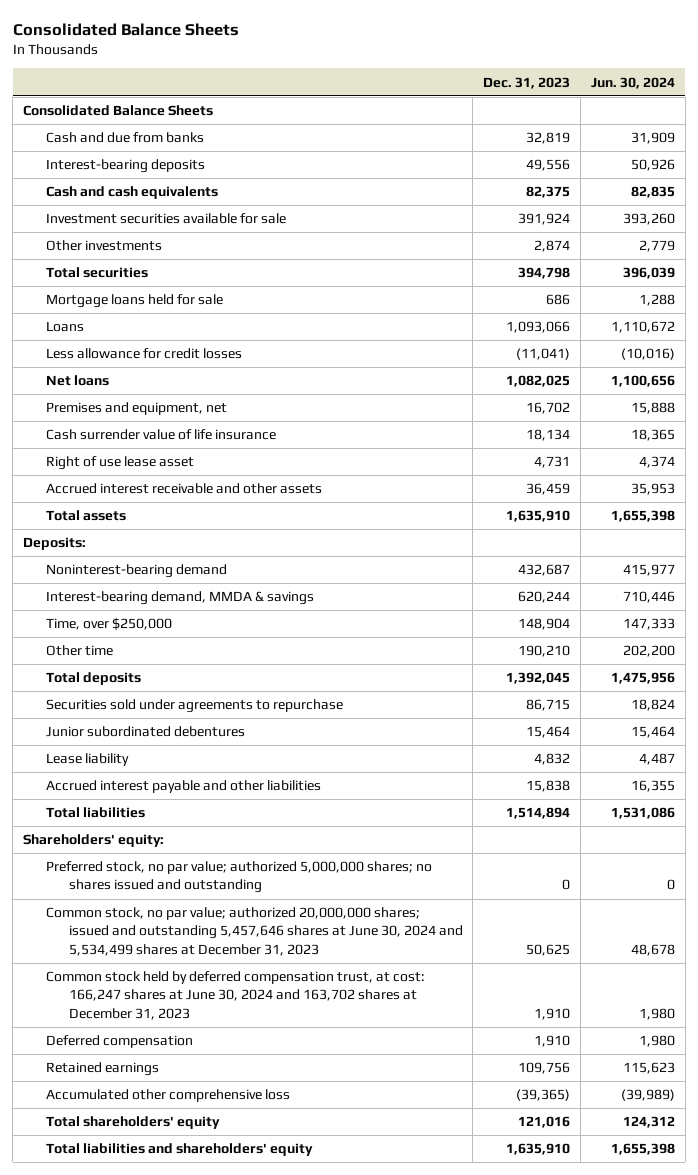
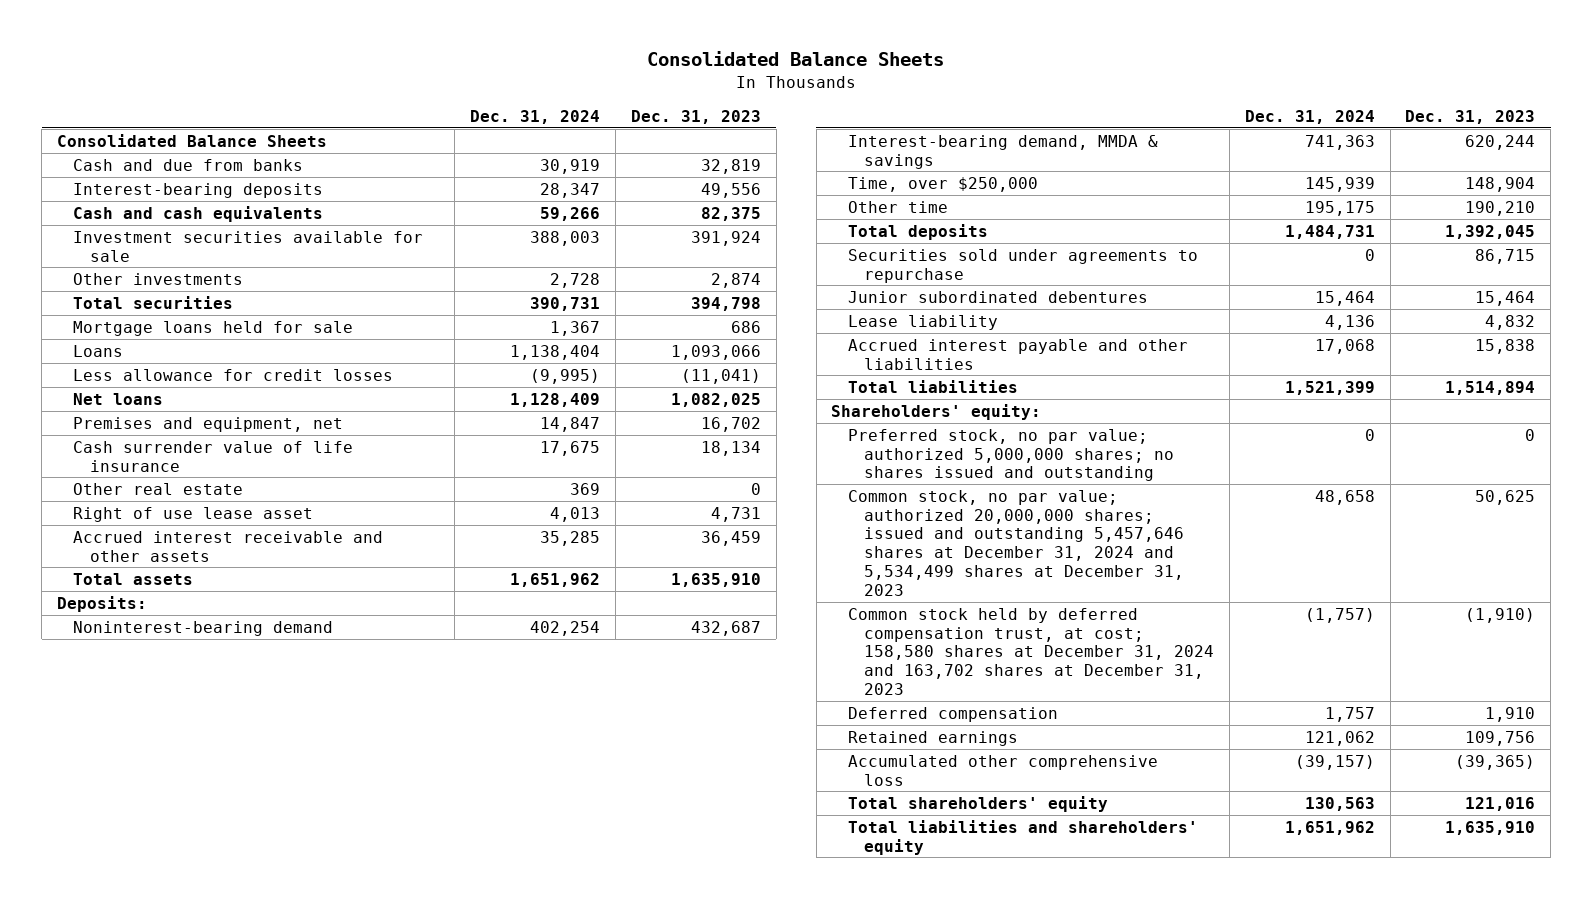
- | Dec. 31, 2023 | Jun. 30, 2024
+ | Dec. 31, 2024 | Dec. 31, 2023
+ Other real estate | 369 | 0
- Common stock, no par value; authorized 20,000,000 shares; issued and outstanding 5,457,646 shares at June 30, 2024 and 5,534,499 shares at December 31, 2023 | 50,625 | 48,678
- Common stock held by deferred compensation trust, at cost: 166,247 shares at June 30, 2024 and 163,702 shares at December 31, 2023 | 1,910 | 1,980
+ Common stock, no par value; authorized 20,000,000 shares; issued and outstanding 5,457,646 shares at December 31, 2024 and 5,534,499 shares at December 31, 2023 | 48,658 | 50,625
+ Common stock held by deferred compensation trust, at cost; 158,580 shares at December 31, 2024 and 163,702 shares at December 31, 2023 | (1,757) | (1,910)

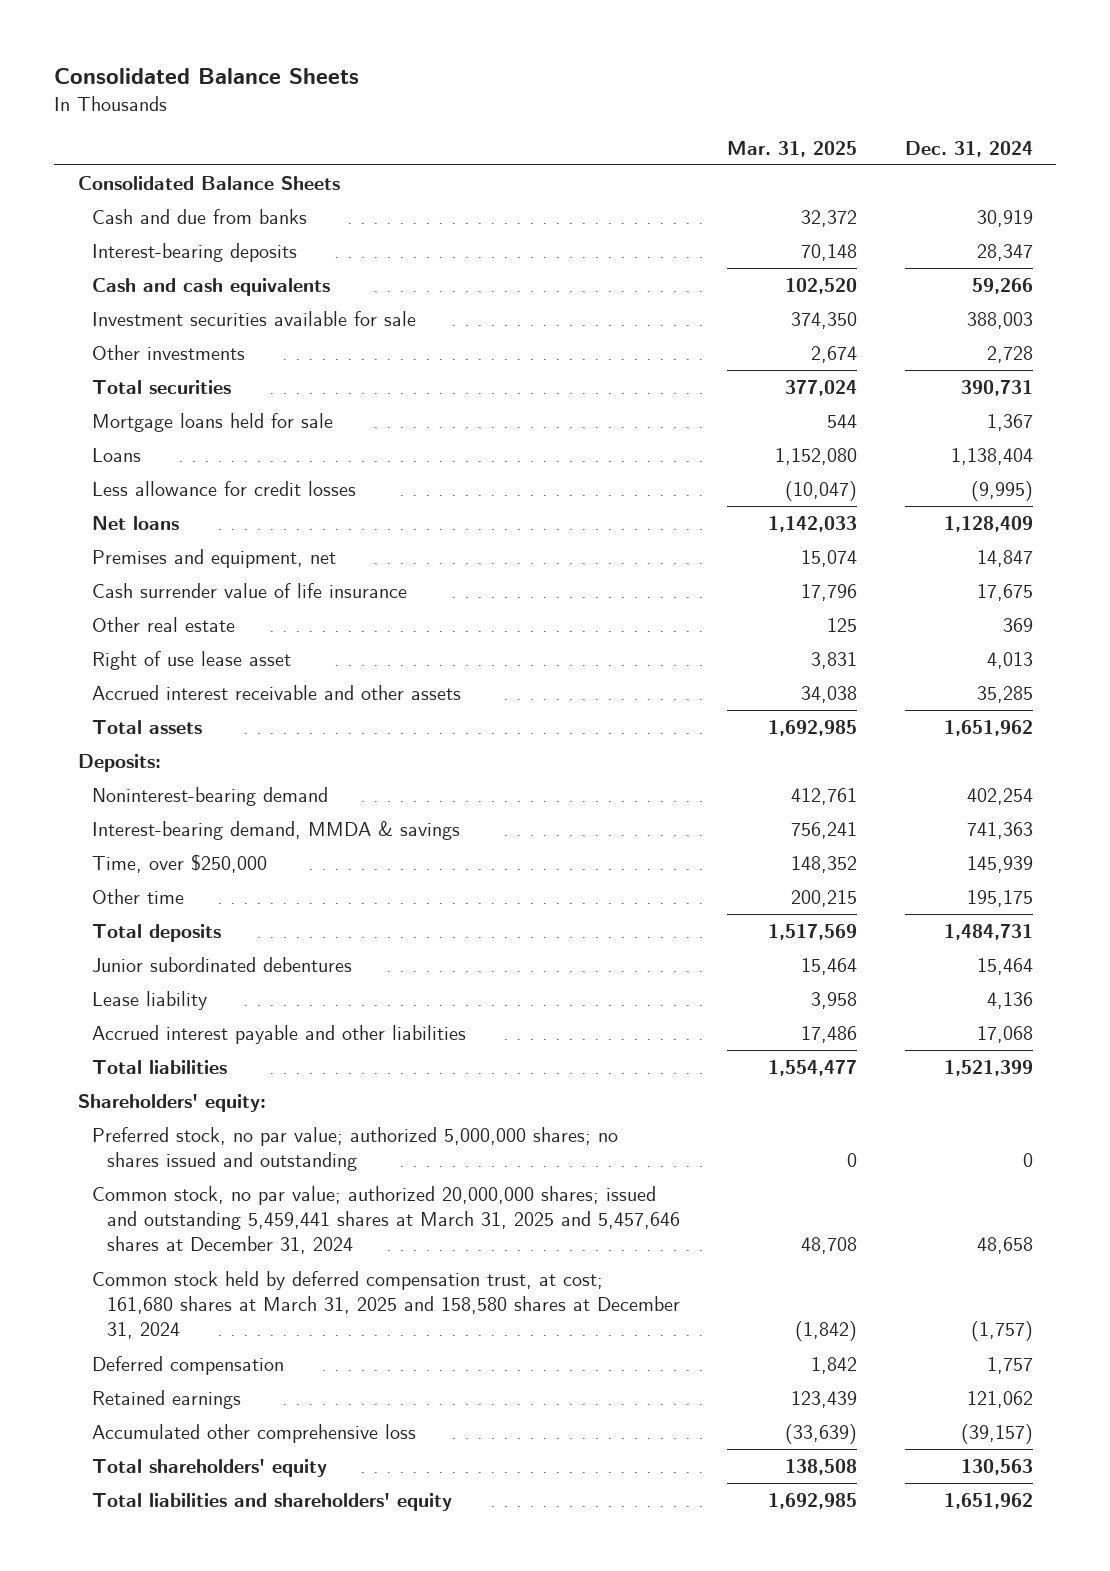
- | Dec. 31, 2024 | Dec. 31, 2023
+ | Mar. 31, 2025 | Dec. 31, 2024
- Securities sold under agreements to repurchase | 0 | 86,715
- Common stock, no par value; authorized 20,000,000 shares; issued and outstanding 5,457,646 shares at December 31, 2024 and 5,534,499 shares at December 31, 2023 | 48,658 | 50,625
- Common stock held by deferred compensation trust, at cost; 158,580 shares at December 31, 2024 and 163,702 shares at December 31, 2023 | (1,757) | (1,910)
+ Common stock, no par value; authorized 20,000,000 shares; issued and outstanding 5,459,441 shares at March 31, 2025 and 5,457,646 shares at December 31, 2024 | 48,708 | 48,658
+ Common stock held by deferred compensation trust, at cost; 161,680 shares at March 31, 2025 and 158,580 shares at December 31, 2024 | (1,842) | (1,757)

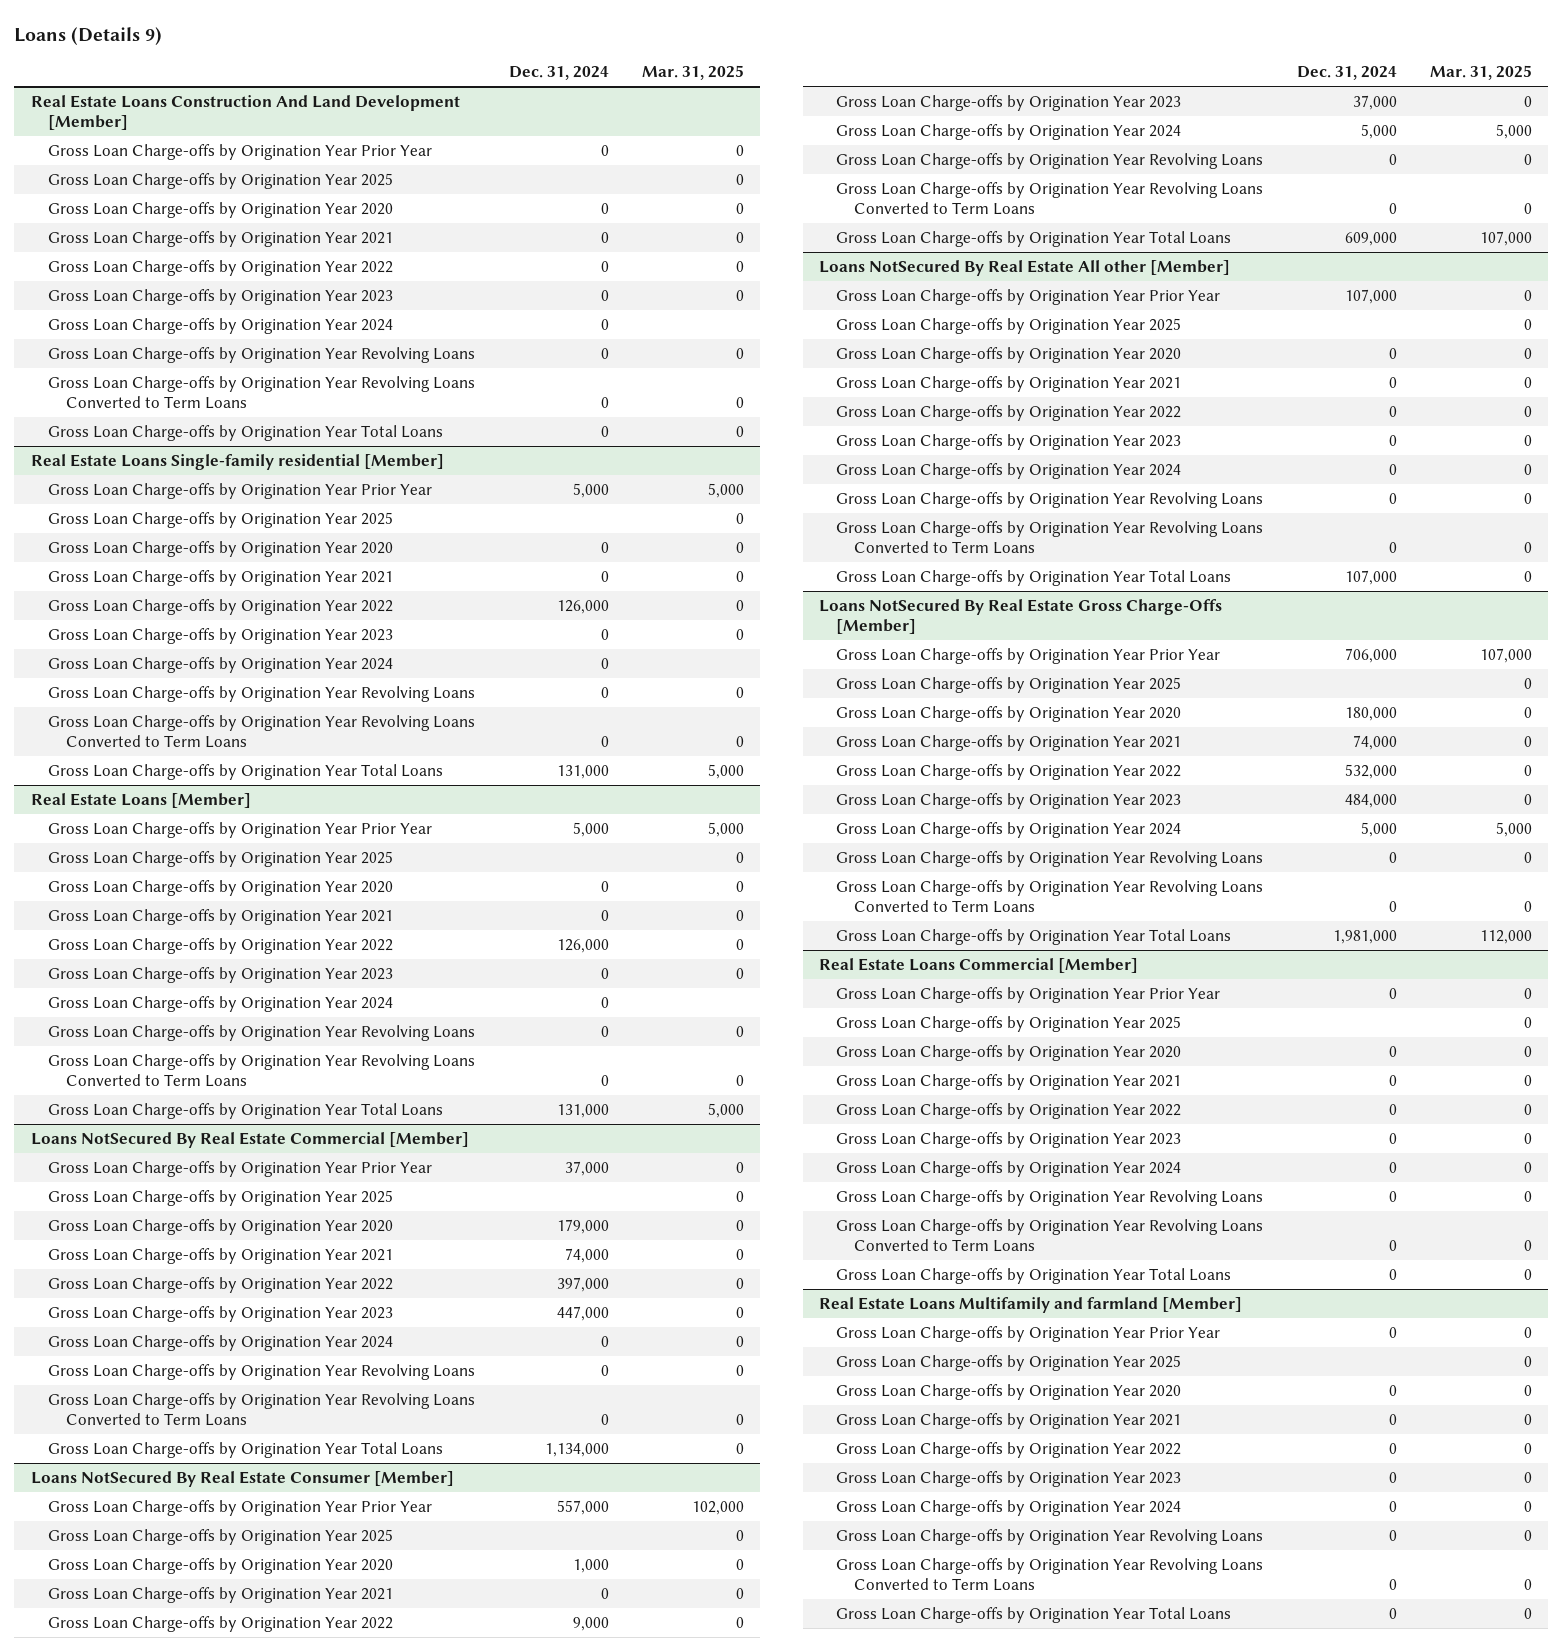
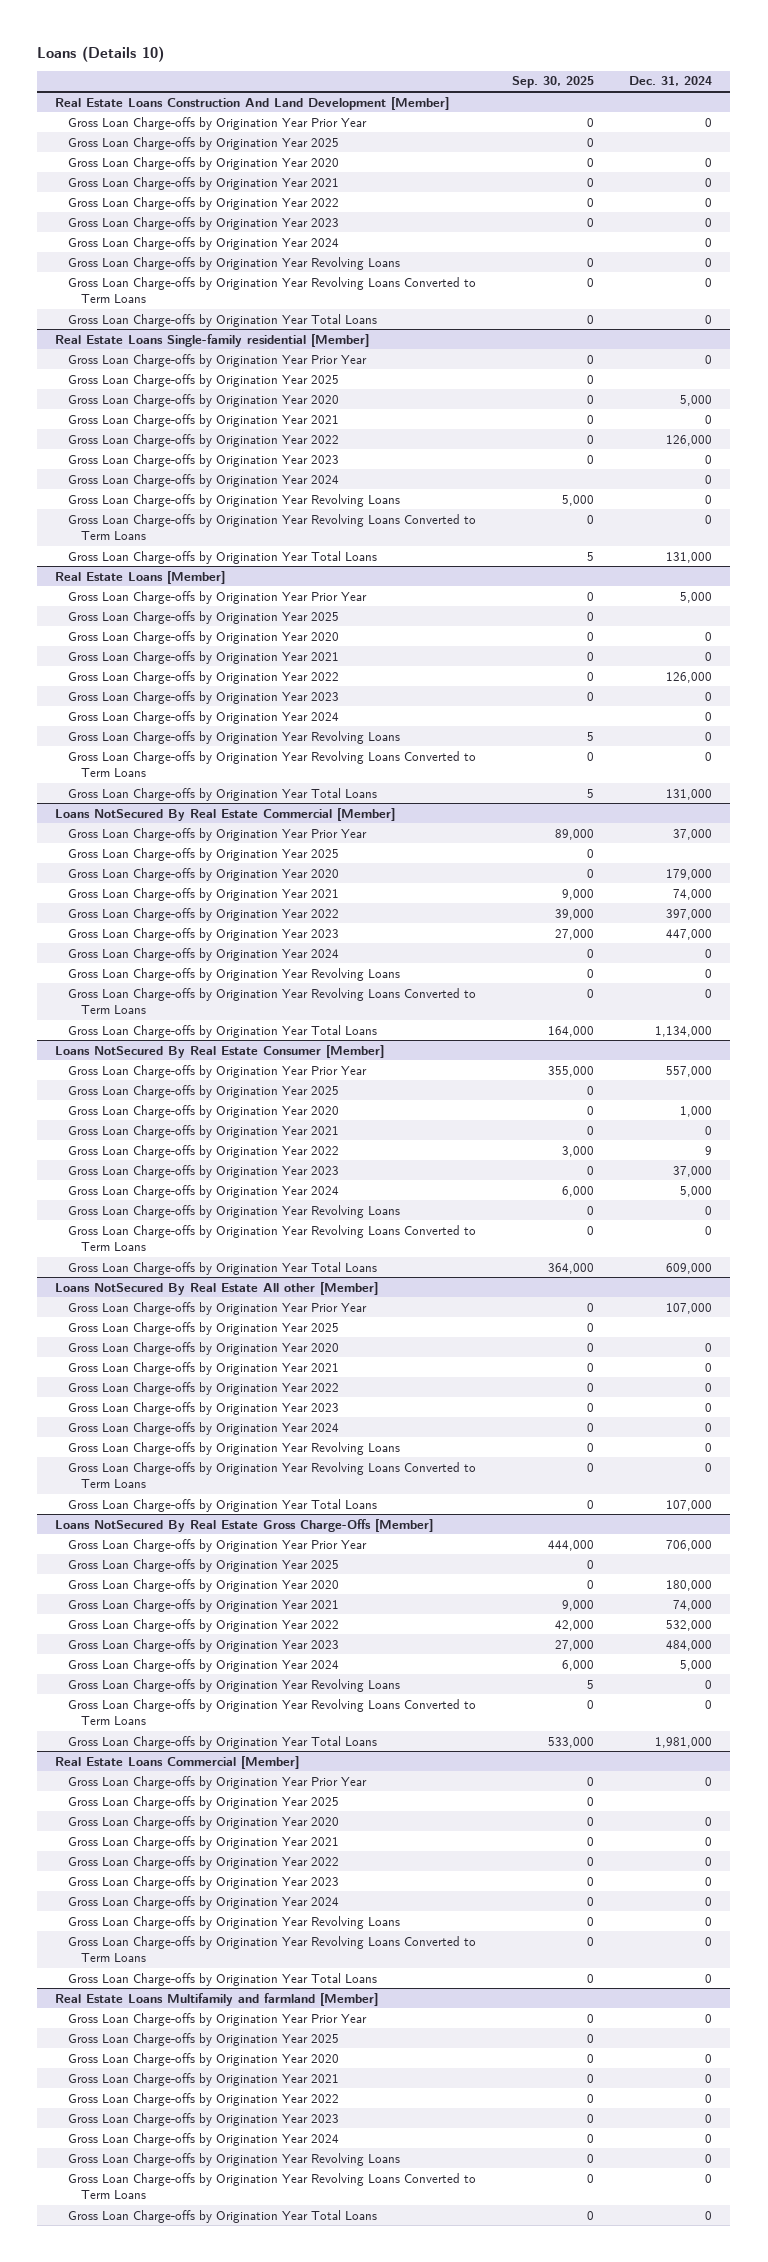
- Loans (Details 9)
+ Loans (Details 10)
- | Dec. 31, 2024 | Mar. 31, 2025
+ | Sep. 30, 2025 | Dec. 31, 2024
@ Real Estate Loans Single-family residential [Member]
- Gross Loan Charge-offs by Origination Year Prior Year | 5,000 | 5,000
+ Gross Loan Charge-offs by Origination Year Prior Year | 0 | 0
- Gross Loan Charge-offs by Origination Year 2020 | 0 | 0
+ Gross Loan Charge-offs by Origination Year 2020 | 0 | 5,000
@ Loans NotSecured By Real Estate Consumer [Member]
- Gross Loan Charge-offs by Origination Year 2022 | 9,000 | 0
+ Gross Loan Charge-offs by Origination Year 2022 | 3,000 | 9

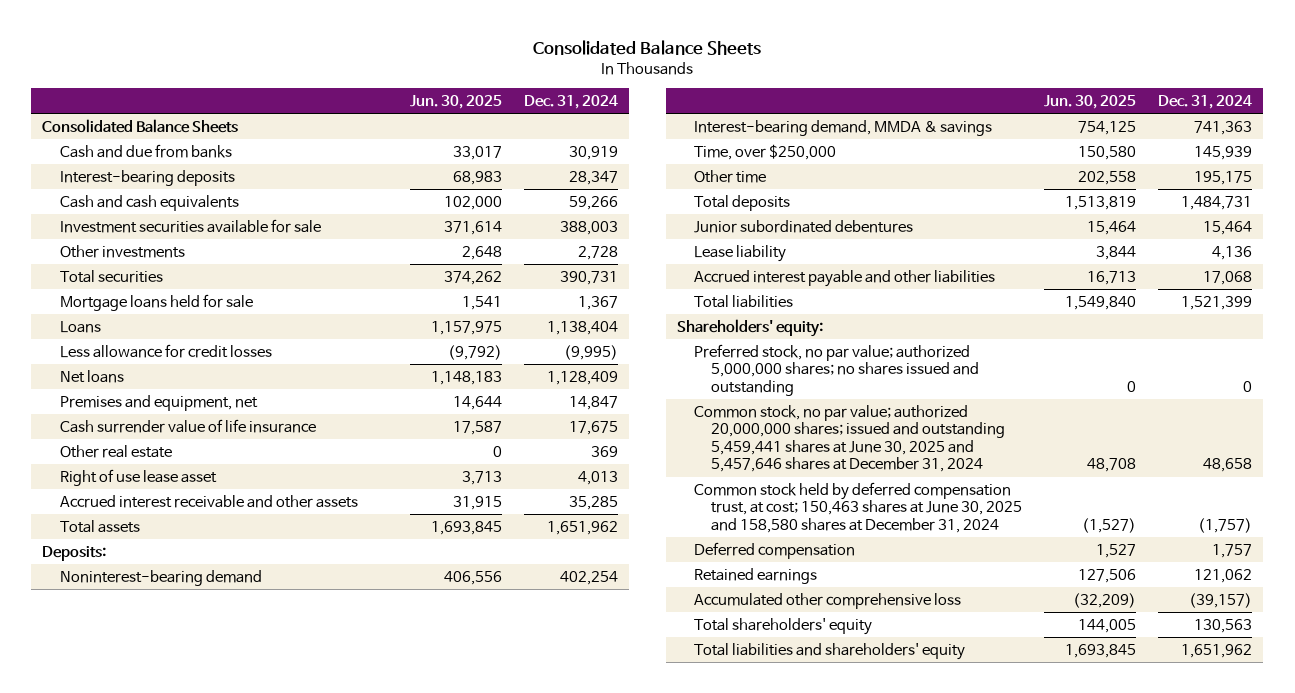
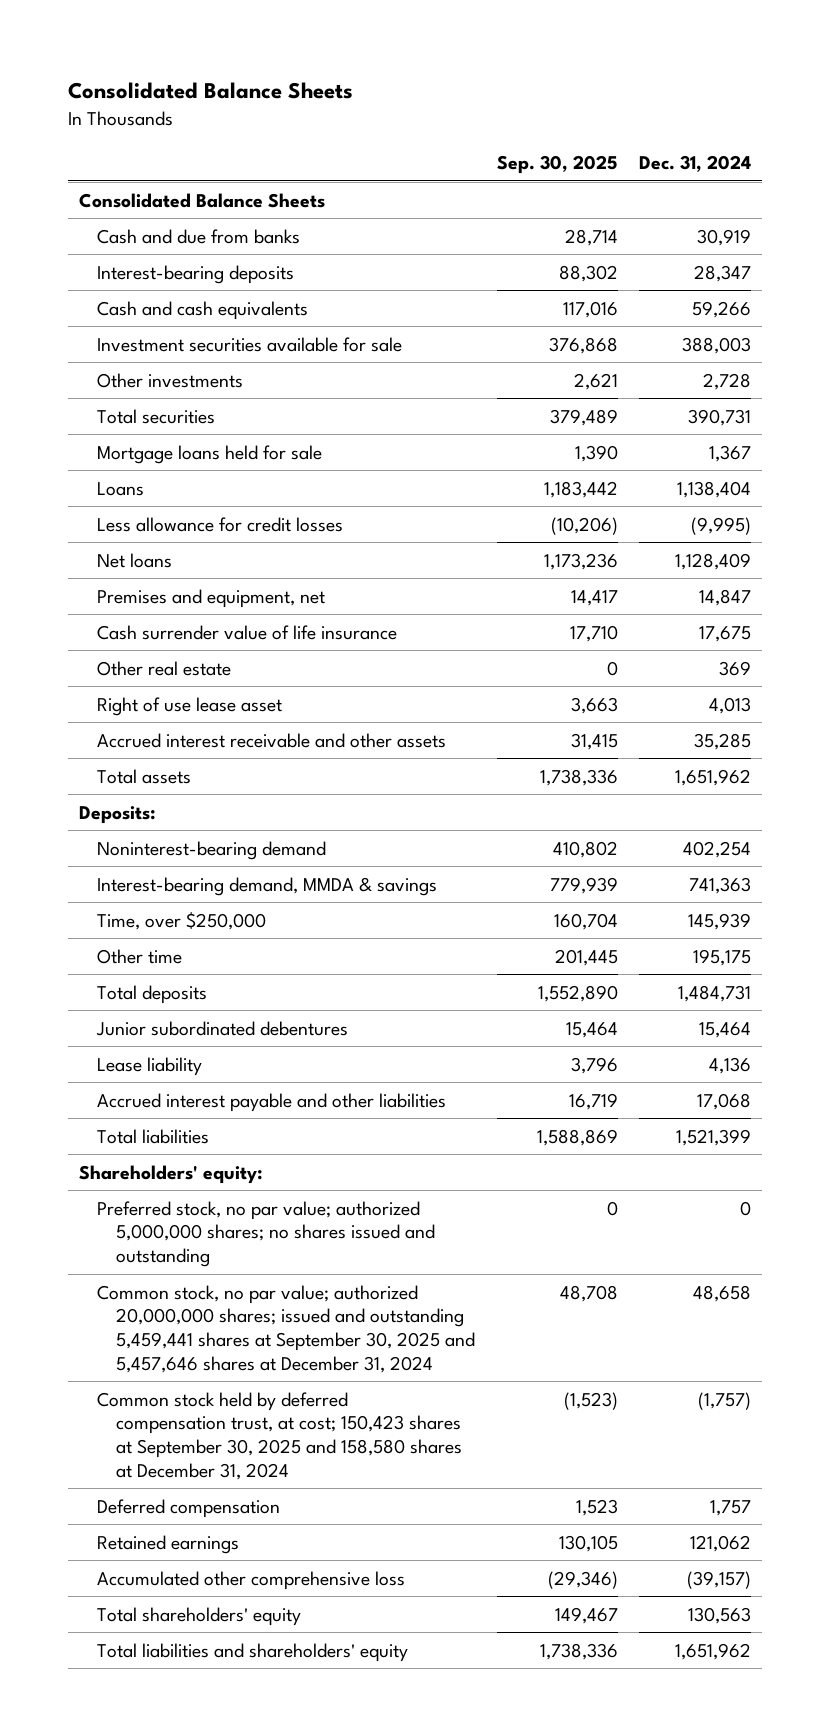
- | Jun. 30, 2025 | Dec. 31, 2024
+ | Sep. 30, 2025 | Dec. 31, 2024
- Common stock, no par value; authorized 20,000,000 shares; issued and outstanding 5,459,441 shares at June 30, 2025 and 5,457,646 shares at December 31, 2024 | 48,708 | 48,658
- Common stock held by deferred compensation trust, at cost; 150,463 shares at June 30, 2025 and 158,580 shares at December 31, 2024 | (1,527) | (1,757)
+ Common stock, no par value; authorized 20,000,000 shares; issued and outstanding 5,459,441 shares at September 30, 2025 and 5,457,646 shares at December 31, 2024 | 48,708 | 48,658
+ Common stock held by deferred compensation trust, at cost; 150,423 shares at September 30, 2025 and 158,580 shares at December 31, 2024 | (1,523) | (1,757)

